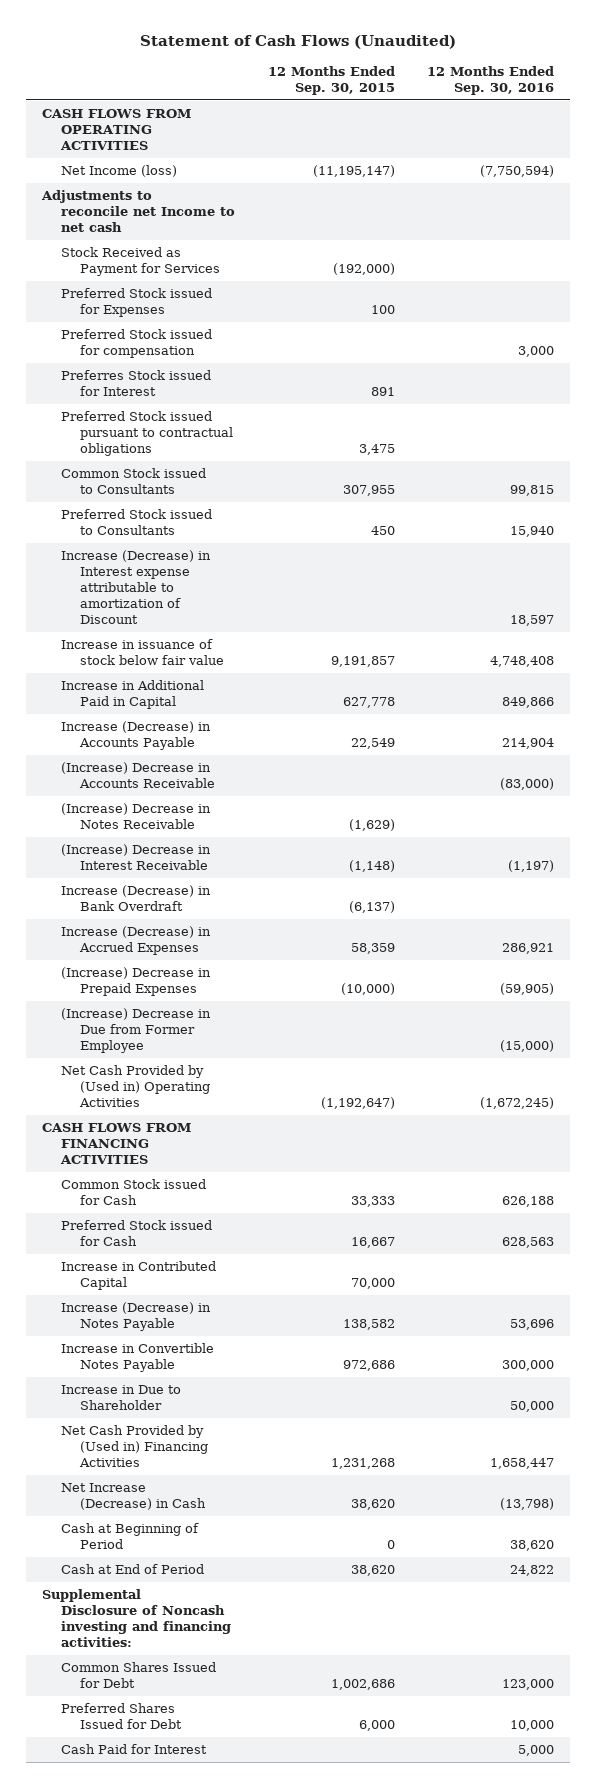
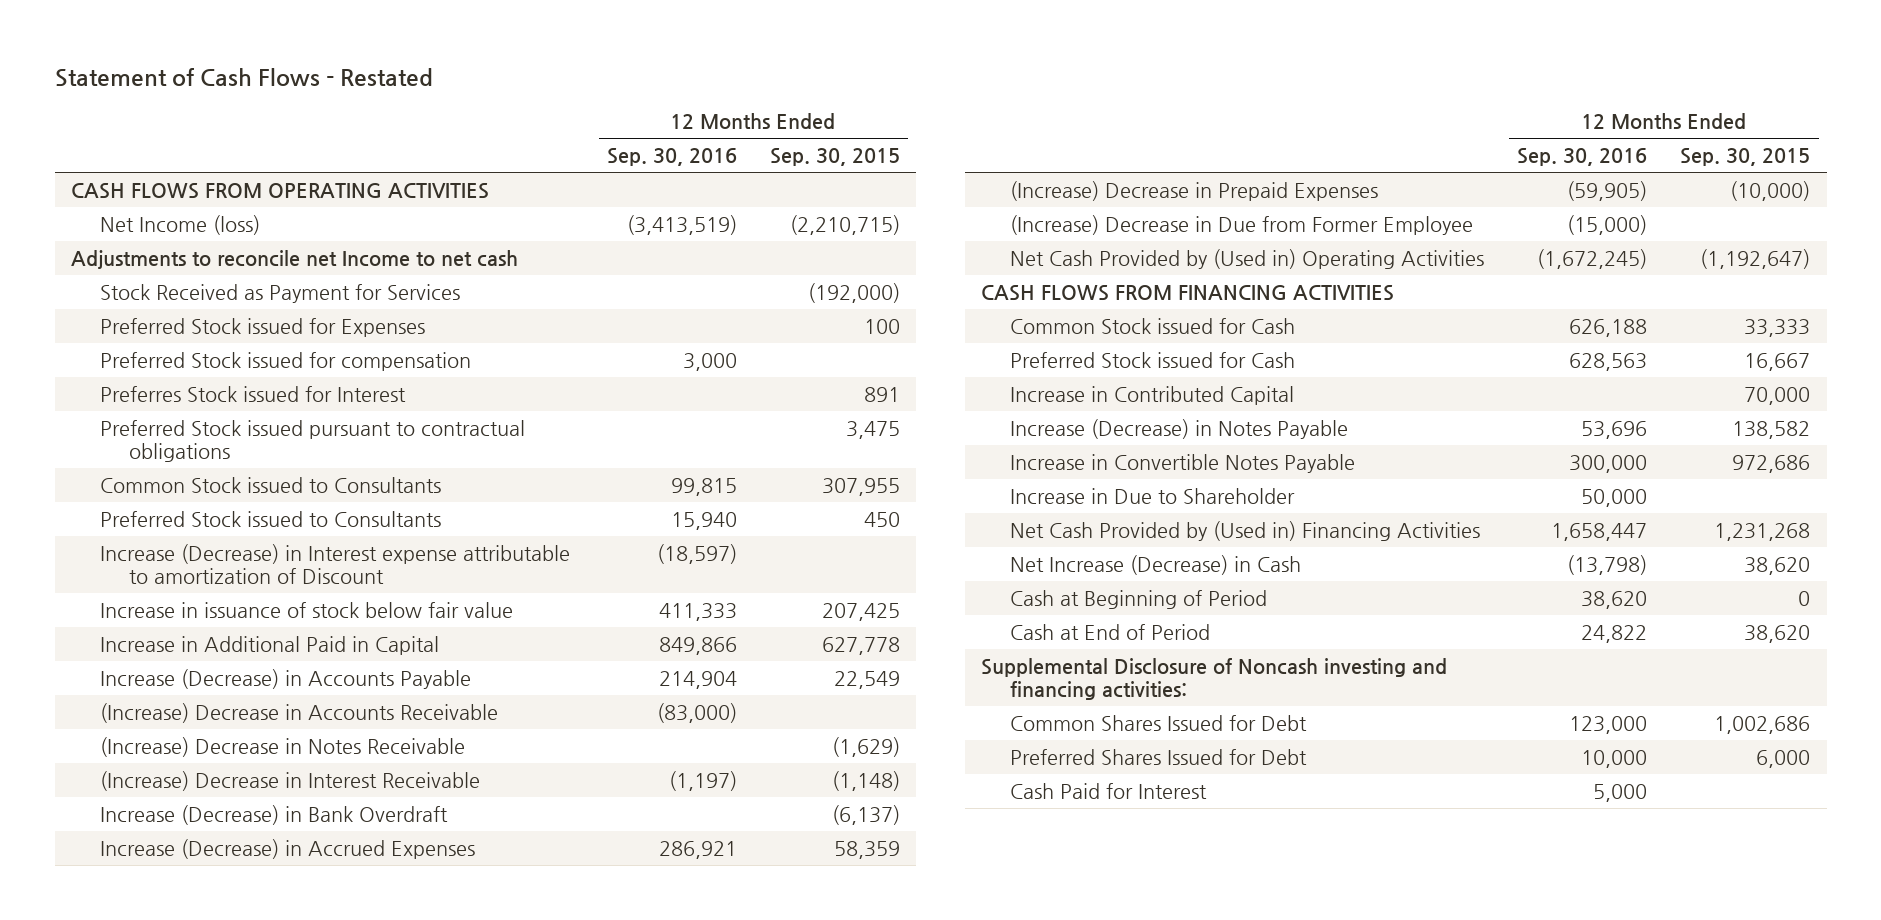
- Statement of Cash Flows (Unaudited)
+ Statement of Cash Flows - Restated
- | 12 Months Ended Sep. 30, 2015 | 12 Months Ended Sep. 30, 2016
+ | 12 Months Ended Sep. 30, 2016 | 12 Months Ended Sep. 30, 2015
- Net Income (loss) | (11,195,147) | (7,750,594)
+ Net Income (loss) | (3,413,519) | (2,210,715)
- Increase (Decrease) in Interest expense attributable to amortization of Discount | | 18,597
- Increase in issuance of stock below fair value | 9,191,857 | 4,748,408
+ Increase (Decrease) in Interest expense attributable to amortization of Discount | (18,597) |
+ Increase in issuance of stock below fair value | 411,333 | 207,425

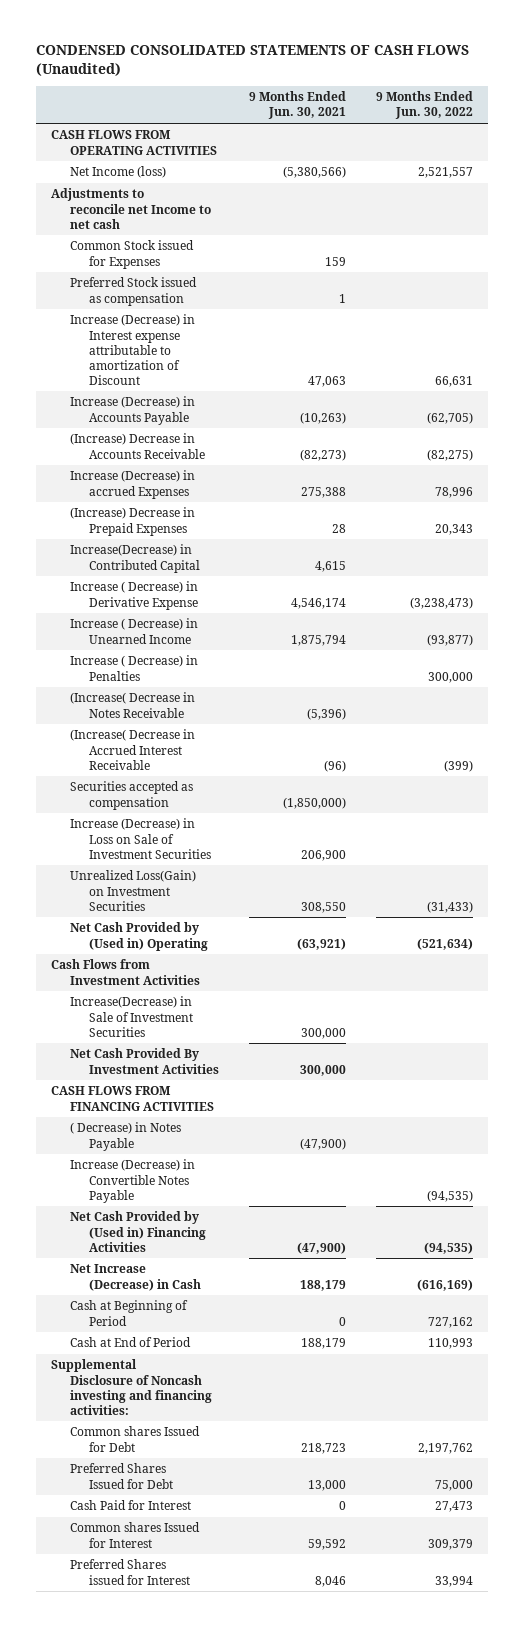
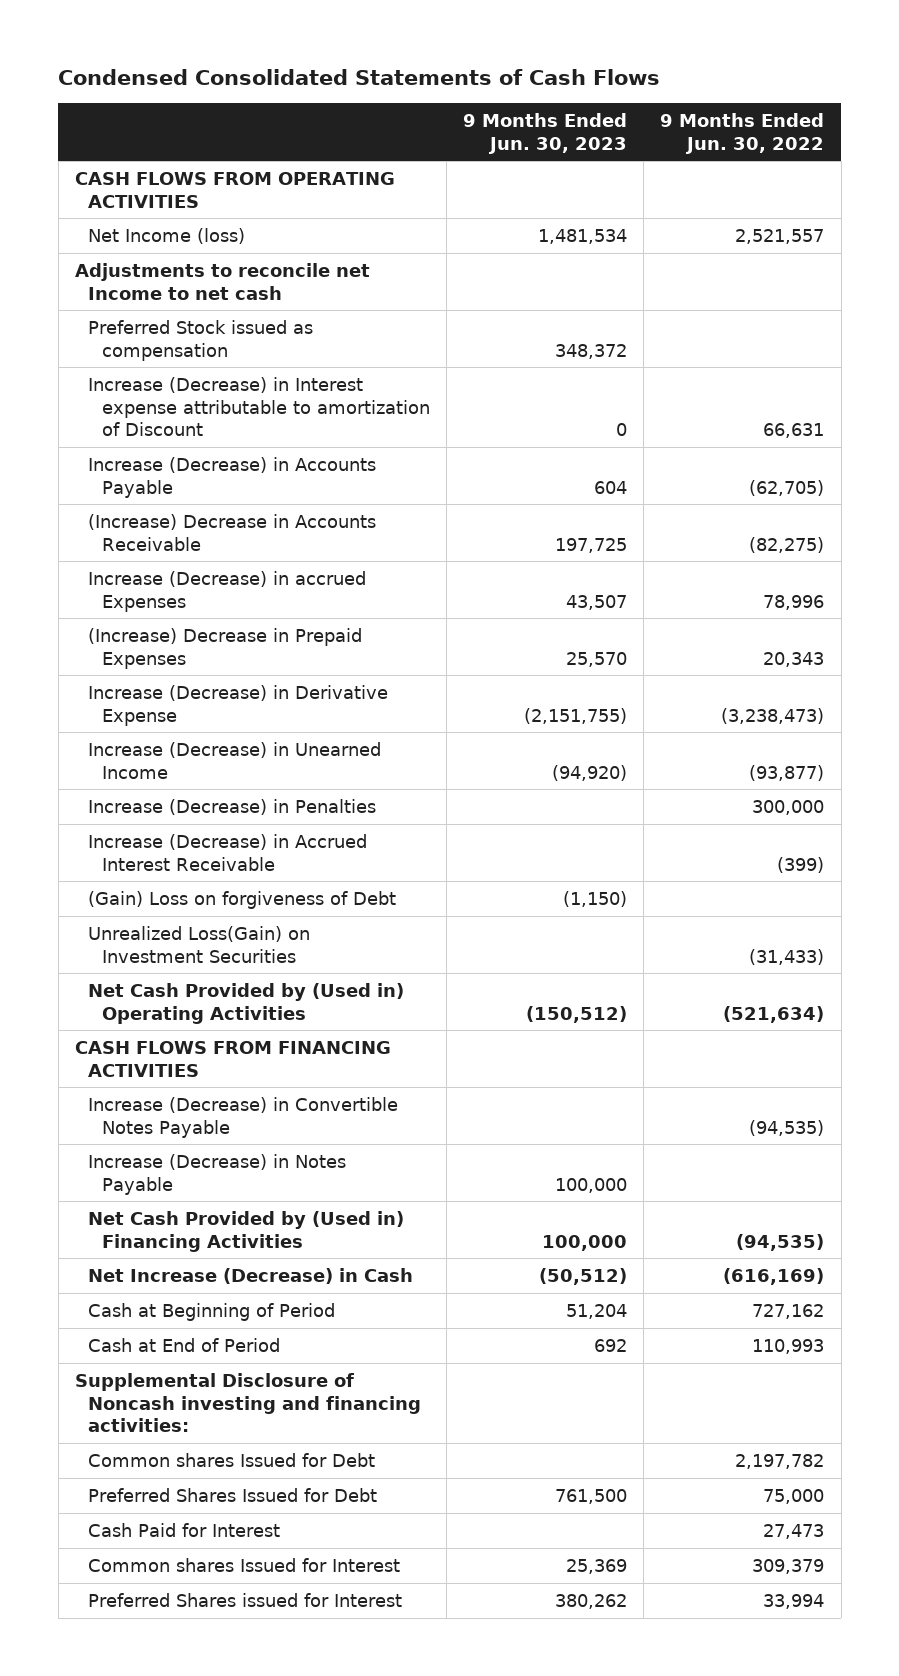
- CONDENSED CONSOLIDATED STATEMENTS OF CASH FLOWS (Unaudited)
+ Condensed Consolidated Statements of Cash Flows
- | 9 Months Ended Jun. 30, 2021 | 9 Months Ended Jun. 30, 2022
+ | 9 Months Ended Jun. 30, 2023 | 9 Months Ended Jun. 30, 2022
- Common Stock issued for Expenses | 159 |
- Increase(Decrease) in Contributed Capital | 4,615 |
- Increase ( Decrease) in Derivative Expense | 4,546,174 | (3,238,473)
- Increase ( Decrease) in Unearned Income | 1,875,794 | (93,877)
- Increase ( Decrease) in Penalties | | 300,000
- (Increase( Decrease in Notes Receivable | (5,396) |
- (Increase( Decrease in Accrued Interest Receivable | (96) | (399)
- Securities accepted as compensation | (1,850,000) |
- Increase (Decrease) in Loss on Sale of Investment Securities | 206,900 |
+ Increase (Decrease) in Derivative Expense | (2,151,755) | (3,238,473)
+ Increase (Decrease) in Unearned Income | (94,920) | (93,877)
+ Increase (Decrease) in Penalties | | 300,000
+ Increase (Decrease) in Accrued Interest Receivable | | (399)
+ (Gain) Loss on forgiveness of Debt | (1,150) |
- Net Cash Provided by (Used in) Operating | (63,921) | (521,634)
- Cash Flows from Investment Activities
- Increase(Decrease) in Sale of Investment Securities | 300,000 |
- Net Cash Provided By Investment Activities | 300,000 |
+ Net Cash Provided by (Used in) Operating Activities | (150,512) | (521,634)
- ( Decrease) in Notes Payable | (47,900) |
+ Increase (Decrease) in Notes Payable | 100,000 |
- Common shares Issued for Debt | 218,723 | 2,197,762
+ Common shares Issued for Debt | | 2,197,782

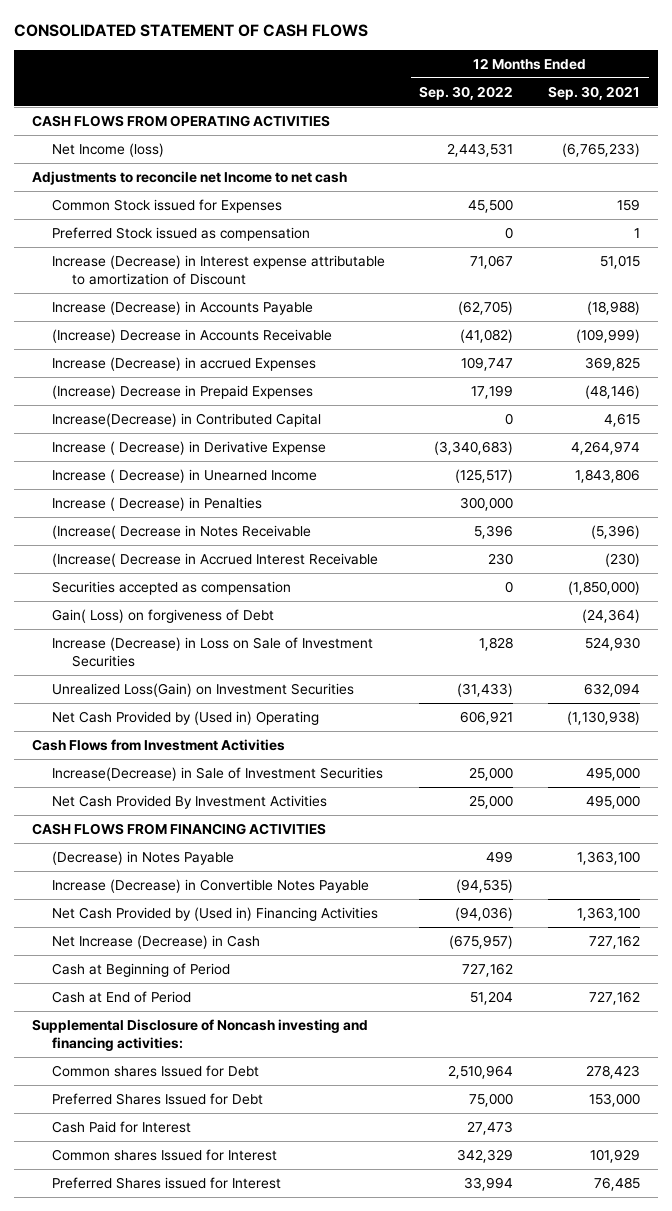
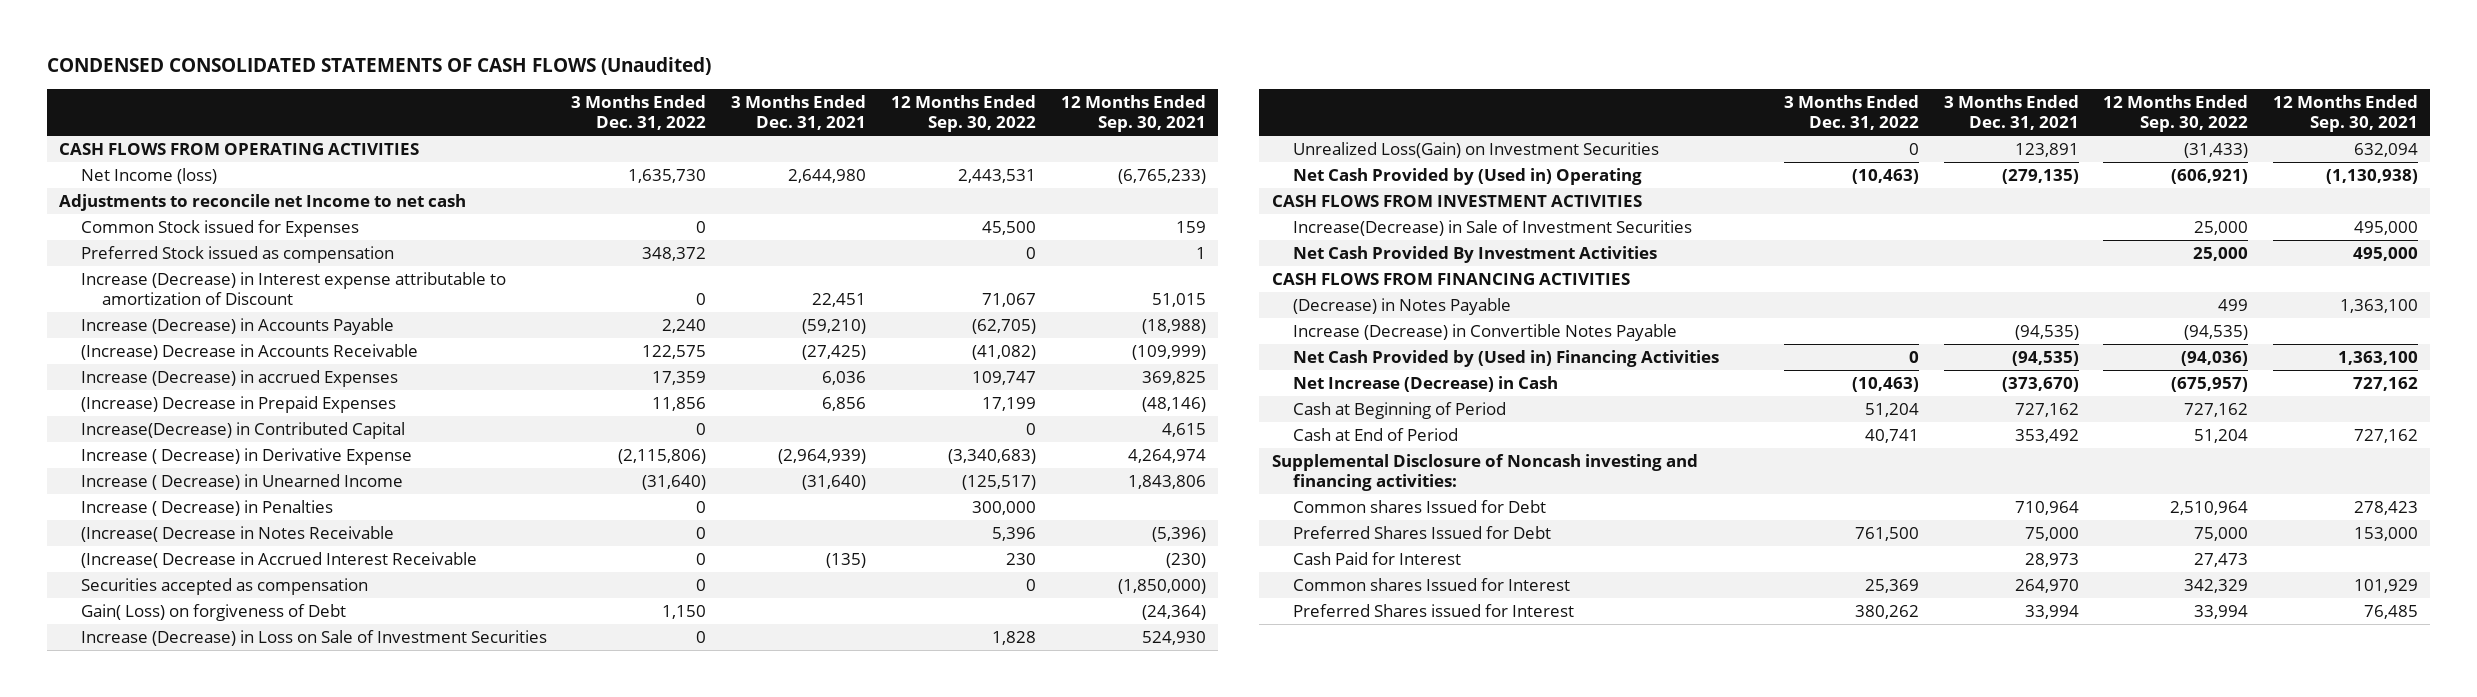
- CONSOLIDATED STATEMENT OF CASH FLOWS
+ CONDENSED CONSOLIDATED STATEMENTS OF CASH FLOWS (Unaudited)
- | 12 Months Ended Sep. 30, 2022 | 12 Months Ended Sep. 30, 2021
+ | 3 Months Ended Dec. 31, 2022 | 3 Months Ended Dec. 31, 2021 | 12 Months Ended Sep. 30, 2022 | 12 Months Ended Sep. 30, 2021
- Net Cash Provided by (Used in) Operating | 606,921 | (1,130,938)
- Cash Flows from Investment Activities
+ Net Cash Provided by (Used in) Operating | (10,463) | (279,135) | (606,921) | (1,130,938)
+ CASH FLOWS FROM INVESTMENT ACTIVITIES

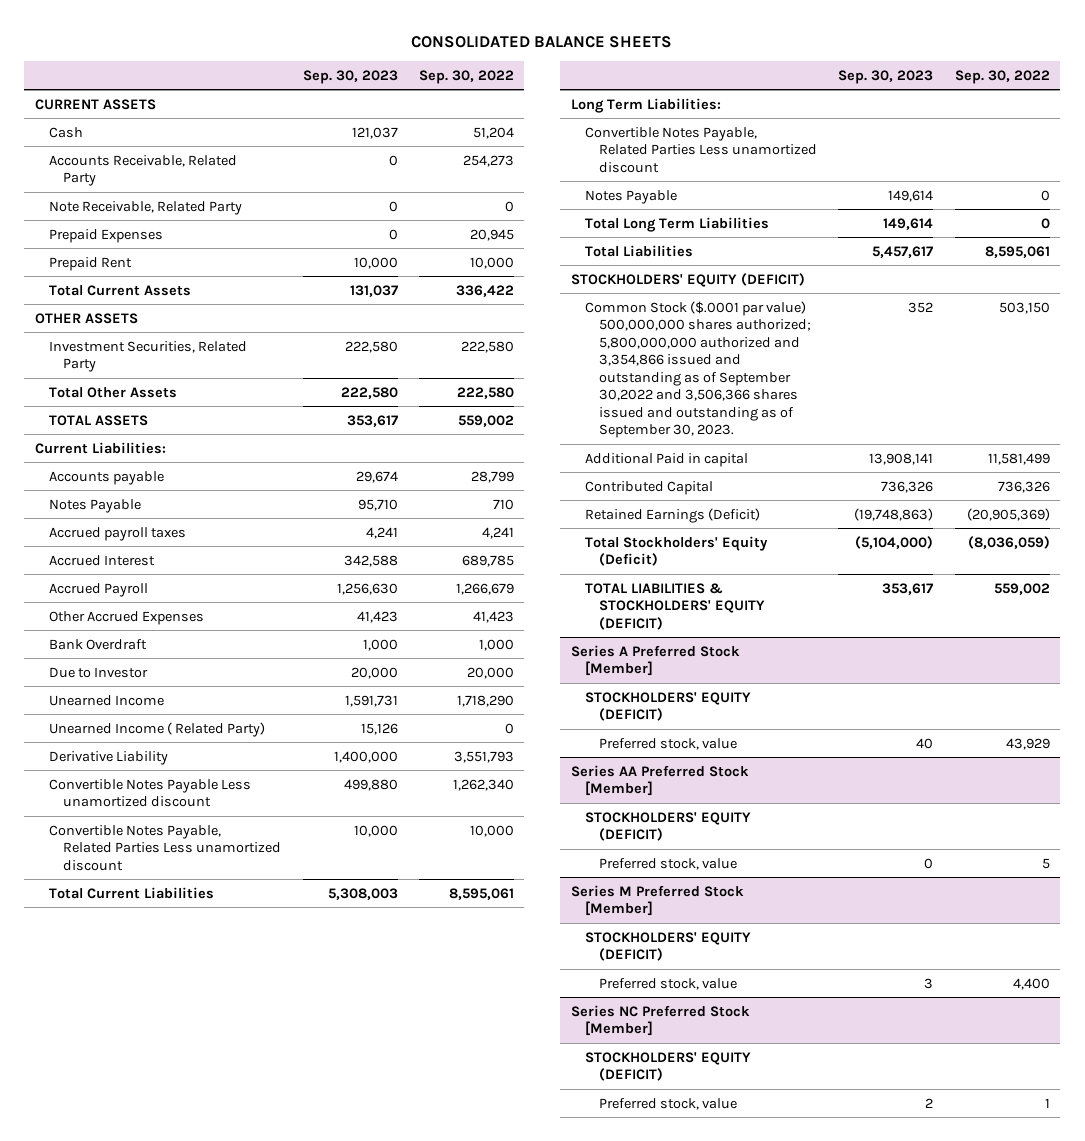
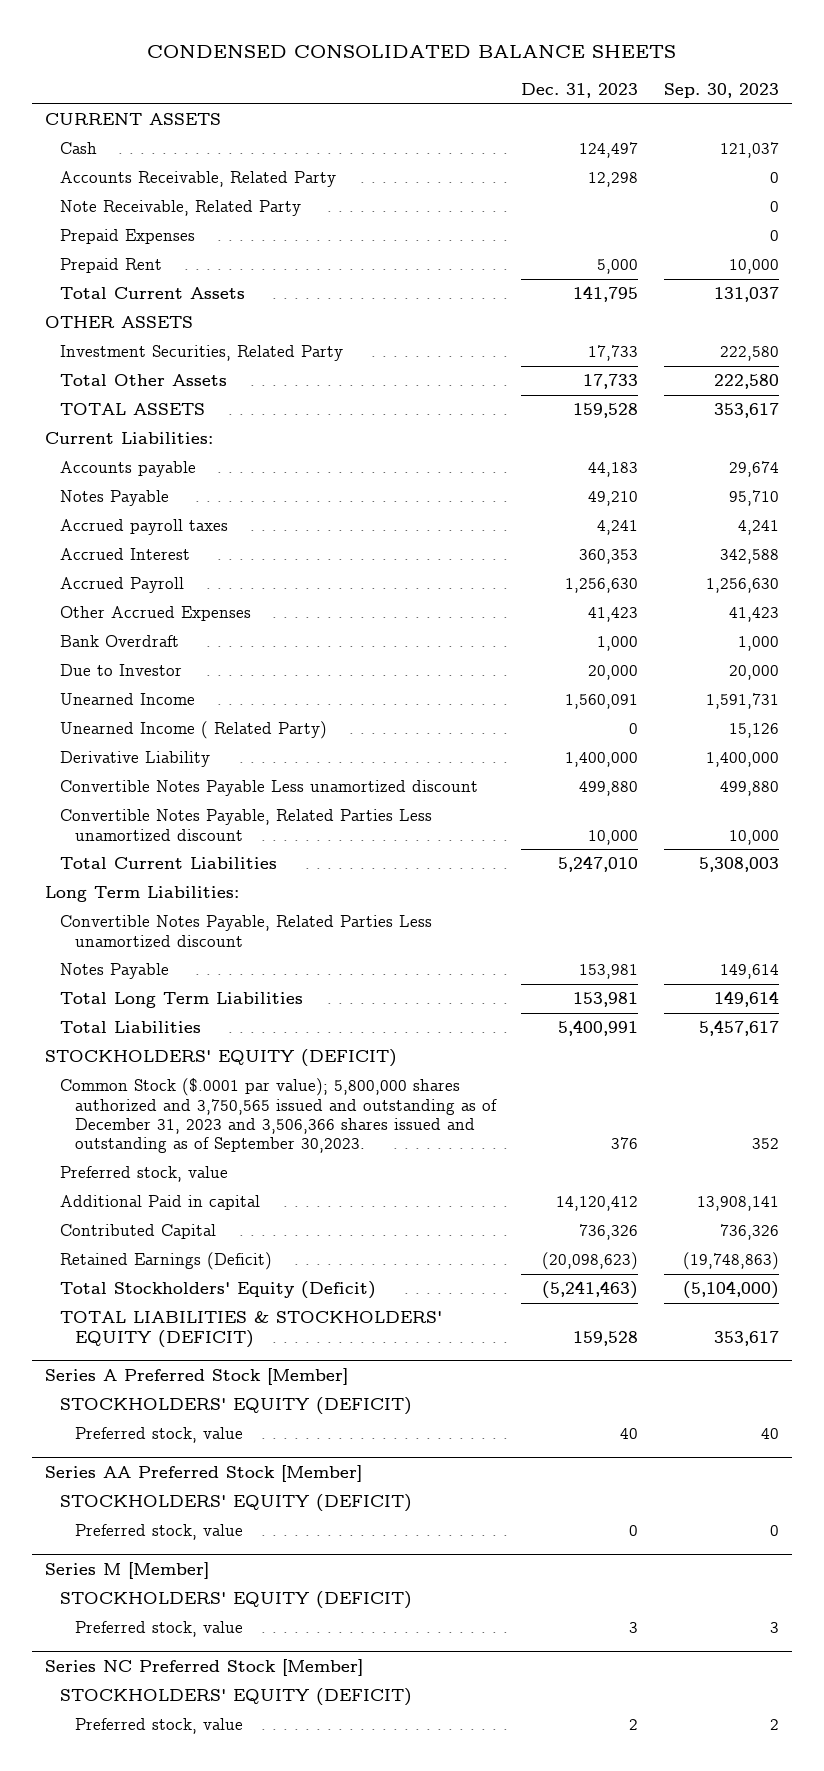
- CONSOLIDATED BALANCE SHEETS
+ CONDENSED CONSOLIDATED BALANCE SHEETS
- | Sep. 30, 2023 | Sep. 30, 2022
+ | Dec. 31, 2023 | Sep. 30, 2023
- Common Stock ($.0001 par value) 500,000,000 shares authorized; 5,800,000,000 authorized and 3,354,866 issued and outstanding as of September 30,2022 and 3,506,366 shares issued and outstanding as of September 30, 2023. | 352 | 503,150
+ Common Stock ($.0001 par value); 5,800,000 shares authorized and 3,750,565 issued and outstanding as of December 31, 2023 and 3,506,366 shares issued and outstanding as of September 30,2023. | 376 | 352
+ Preferred stock, value
- Series M Preferred Stock [Member]
+ Series M [Member]

